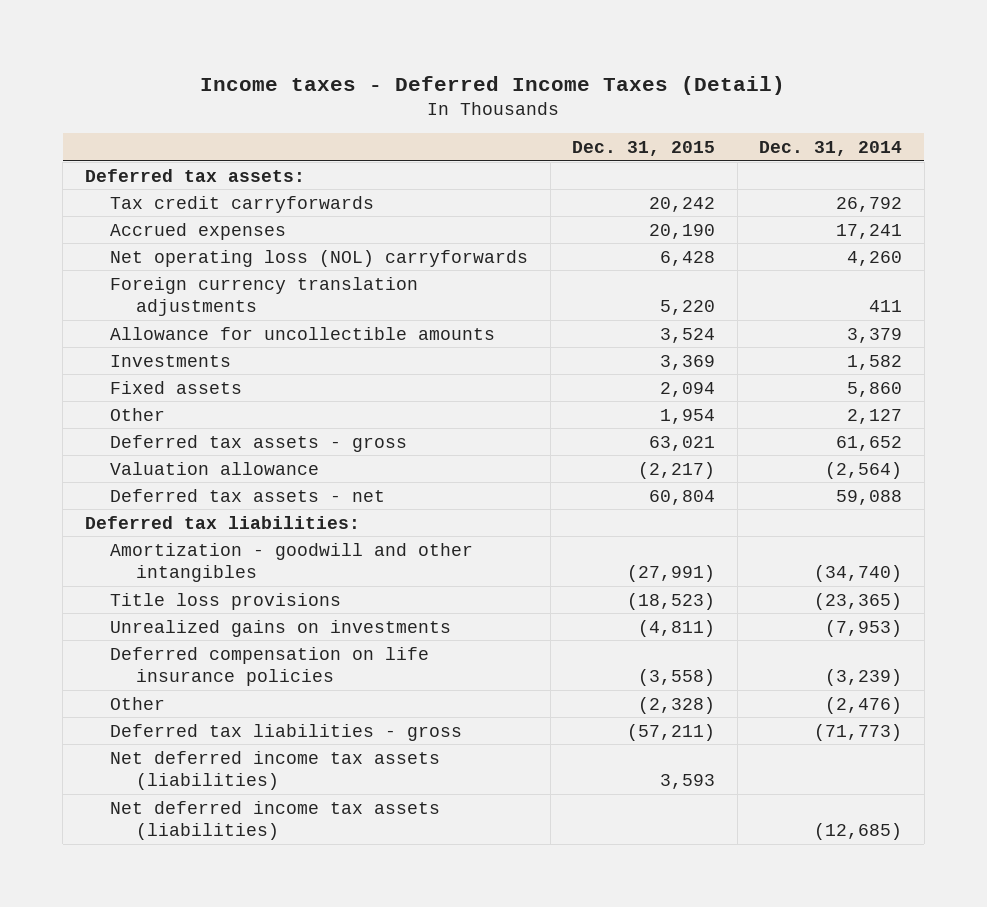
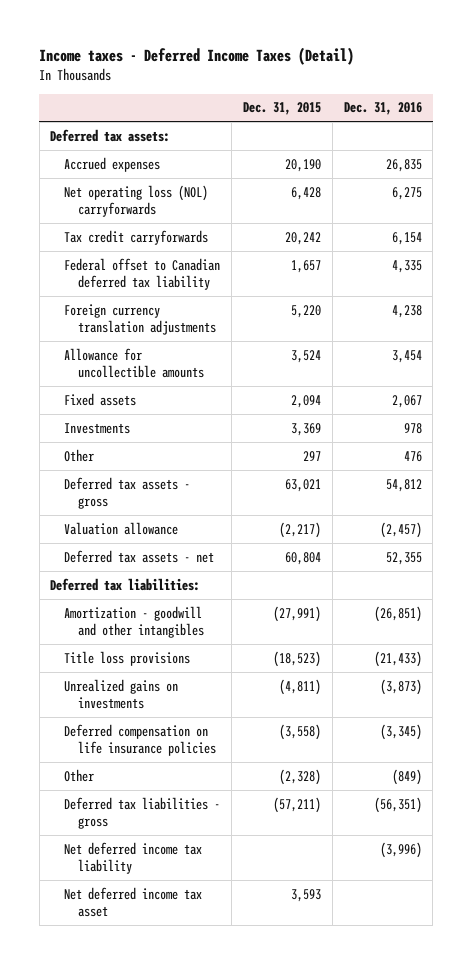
- | Dec. 31, 2015 | Dec. 31, 2014
+ | Dec. 31, 2015 | Dec. 31, 2016
moved down: Tax credit carryforwards | 20,242 | 6,154
+ Federal offset to Canadian deferred tax liability | 1,657 | 4,335
- Other | 1,954 | 2,127
moved down: Investments | 3,369 | 978
+ Other | 297 | 476
- Net deferred income tax assets (liabilities) | 3,593 |
- Net deferred income tax assets (liabilities) | | (12,685)
+ Net deferred income tax liability | | (3,996)
+ Net deferred income tax asset | 3,593 |

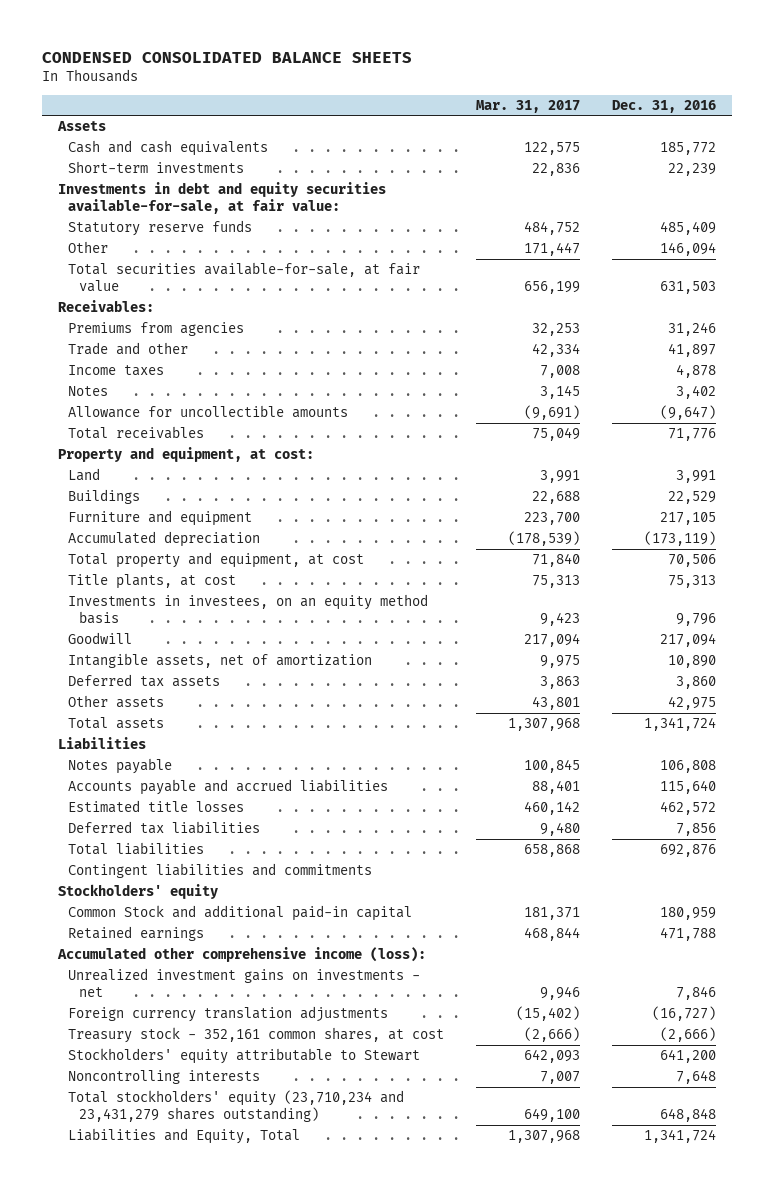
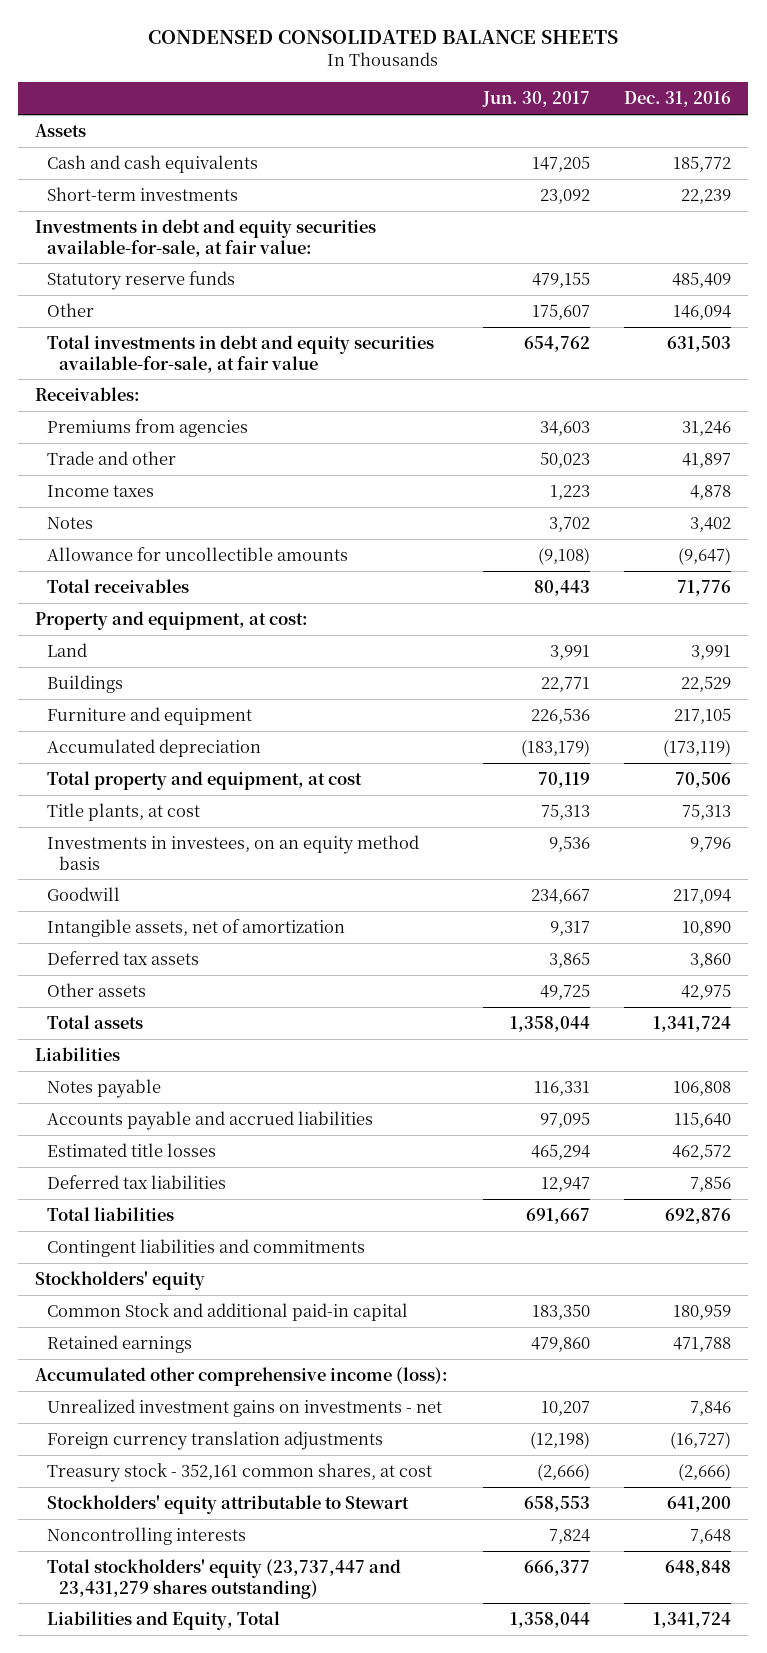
- | Mar. 31, 2017 | Dec. 31, 2016
+ | Jun. 30, 2017 | Dec. 31, 2016
- Total securities available-for-sale, at fair value | 656,199 | 631,503
+ Total investments in debt and equity securities available-for-sale, at fair value | 654,762 | 631,503
- Total stockholders' equity (23,710,234 and 23,431,279 shares outstanding) | 649,100 | 648,848
+ Total stockholders' equity (23,737,447 and 23,431,279 shares outstanding) | 666,377 | 648,848

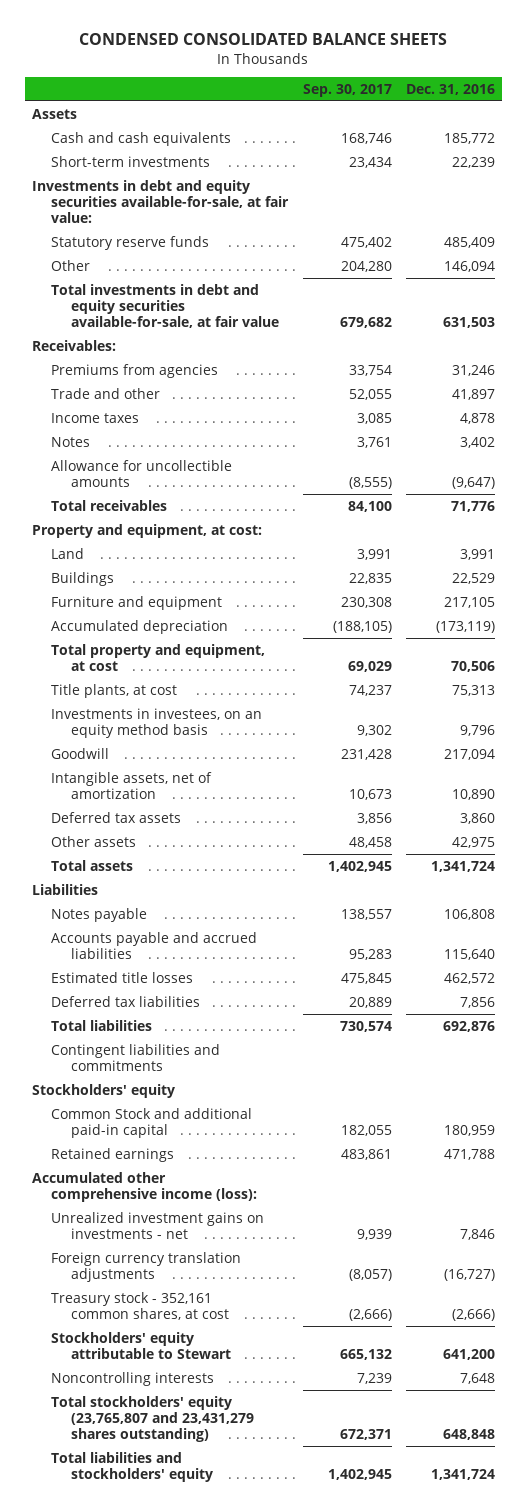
- | Jun. 30, 2017 | Dec. 31, 2016
+ | Sep. 30, 2017 | Dec. 31, 2016
- Total stockholders' equity (23,737,447 and 23,431,279 shares outstanding) | 666,377 | 648,848
- Liabilities and Equity, Total | 1,358,044 | 1,341,724
+ Total stockholders' equity (23,765,807 and 23,431,279 shares outstanding) | 672,371 | 648,848
+ Total liabilities and stockholders' equity | 1,402,945 | 1,341,724

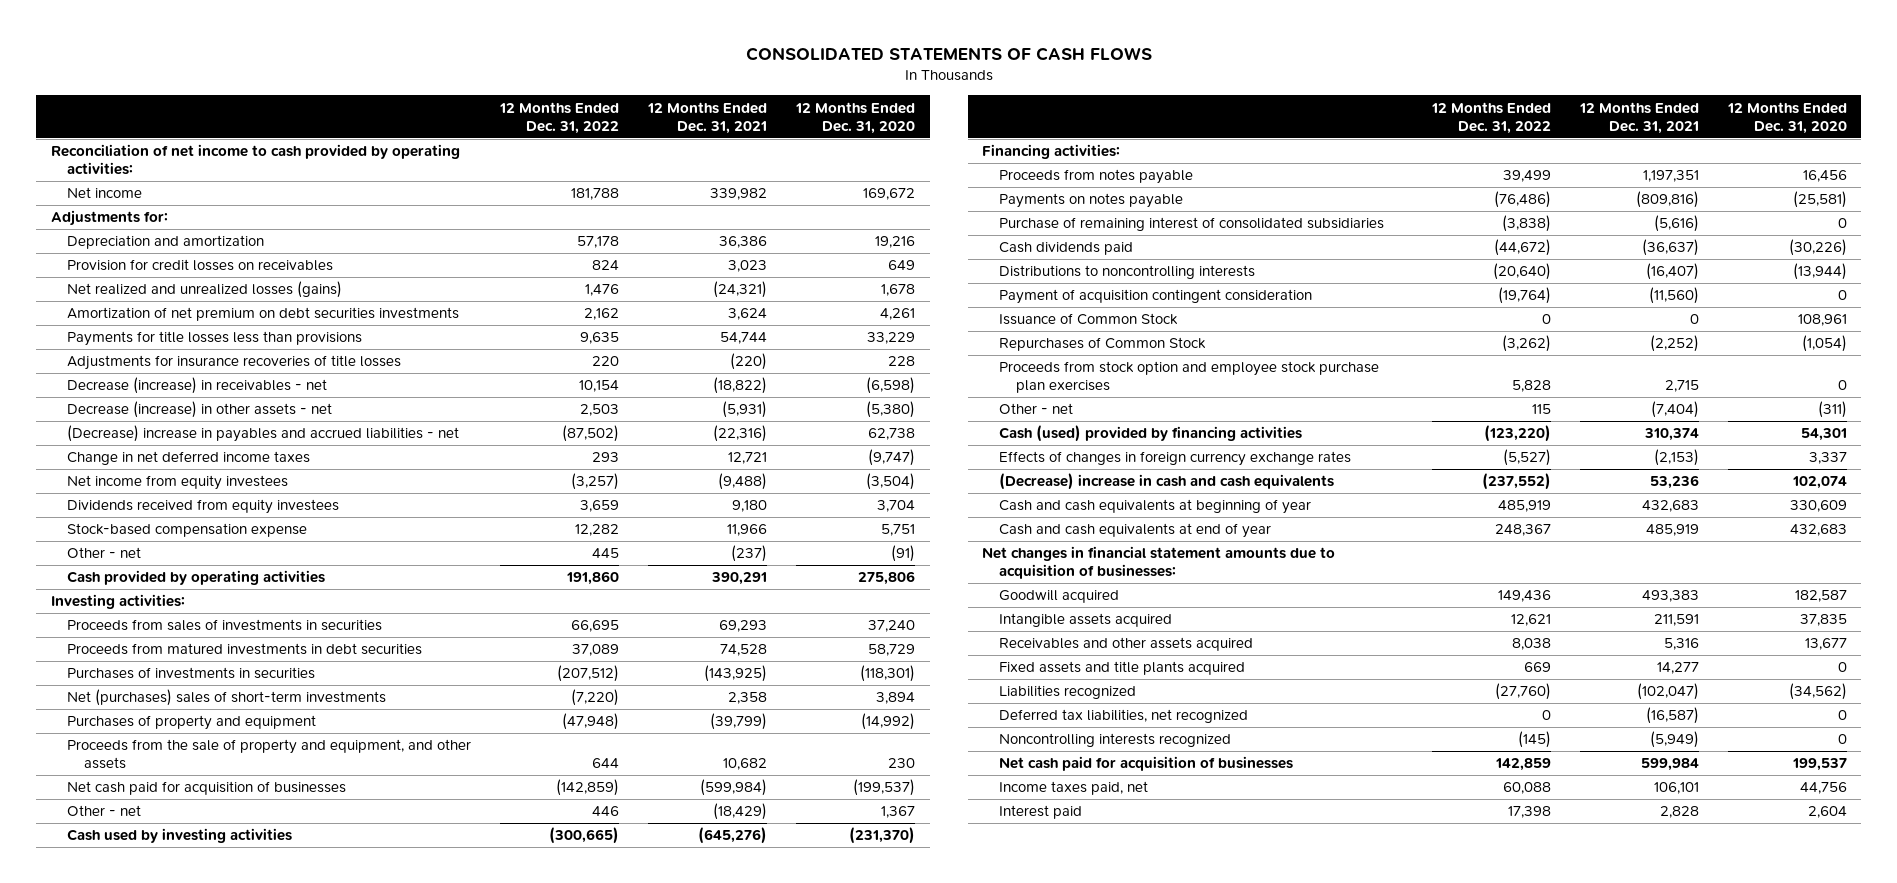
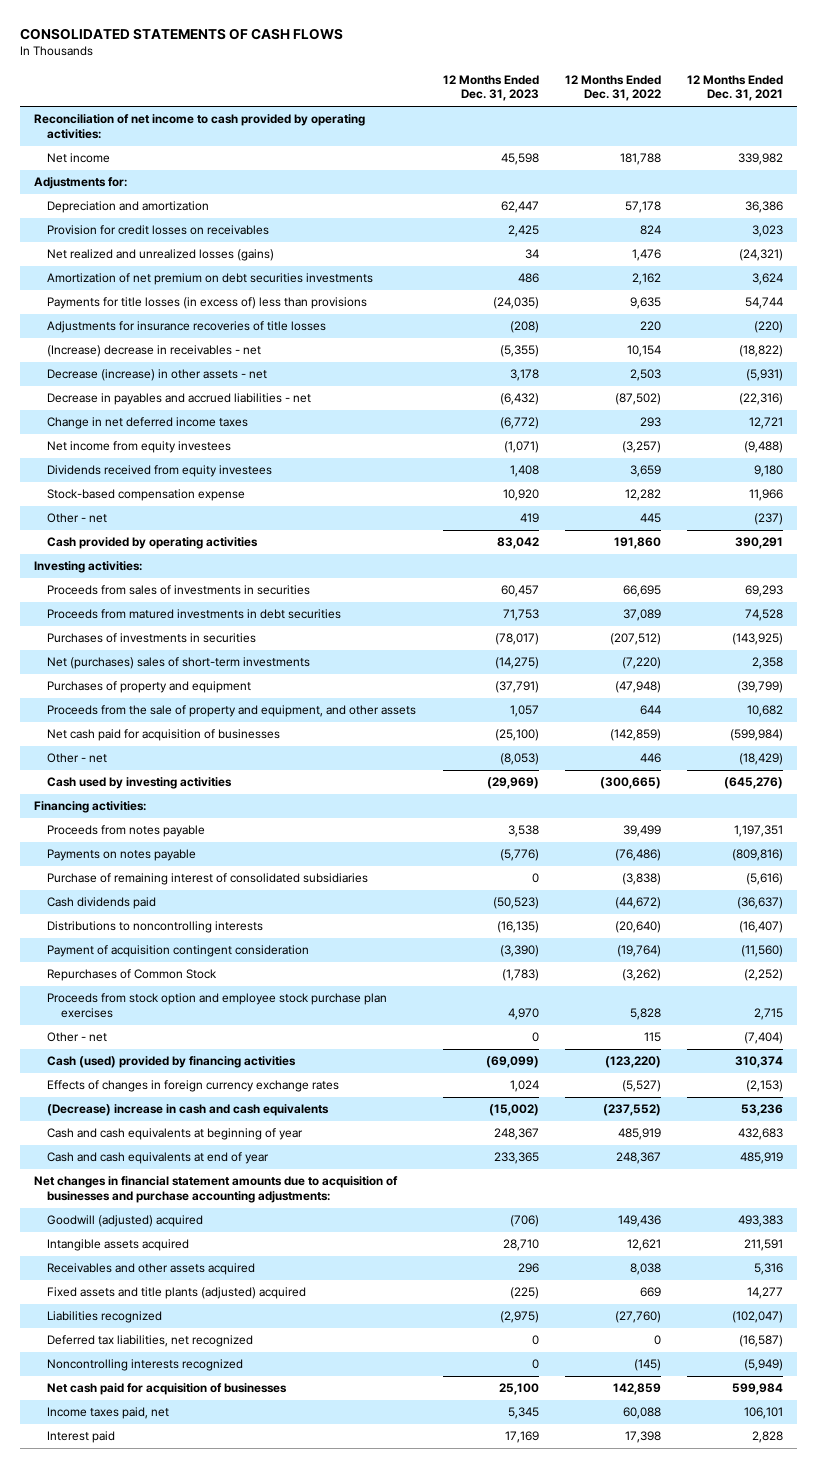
- | 12 Months Ended Dec. 31, 2022 | 12 Months Ended Dec. 31, 2021 | 12 Months Ended Dec. 31, 2020
+ | 12 Months Ended Dec. 31, 2023 | 12 Months Ended Dec. 31, 2022 | 12 Months Ended Dec. 31, 2021
- Payments for title losses less than provisions | 9,635 | 54,744 | 33,229
+ Payments for title losses (in excess of) less than provisions | (24,035) | 9,635 | 54,744
- Decrease (increase) in receivables - net | 10,154 | (18,822) | (6,598)
+ (Increase) decrease in receivables - net | (5,355) | 10,154 | (18,822)
- (Decrease) increase in payables and accrued liabilities - net | (87,502) | (22,316) | 62,738
+ Decrease in payables and accrued liabilities - net | (6,432) | (87,502) | (22,316)
- Issuance of Common Stock | 0 | 0 | 108,961
- Net changes in financial statement amounts due to acquisition of businesses:
- Goodwill acquired | 149,436 | 493,383 | 182,587
+ Net changes in financial statement amounts due to acquisition of businesses and purchase accounting adjustments:
+ Goodwill (adjusted) acquired | (706) | 149,436 | 493,383
- Fixed assets and title plants acquired | 669 | 14,277 | 0
+ Fixed assets and title plants (adjusted) acquired | (225) | 669 | 14,277

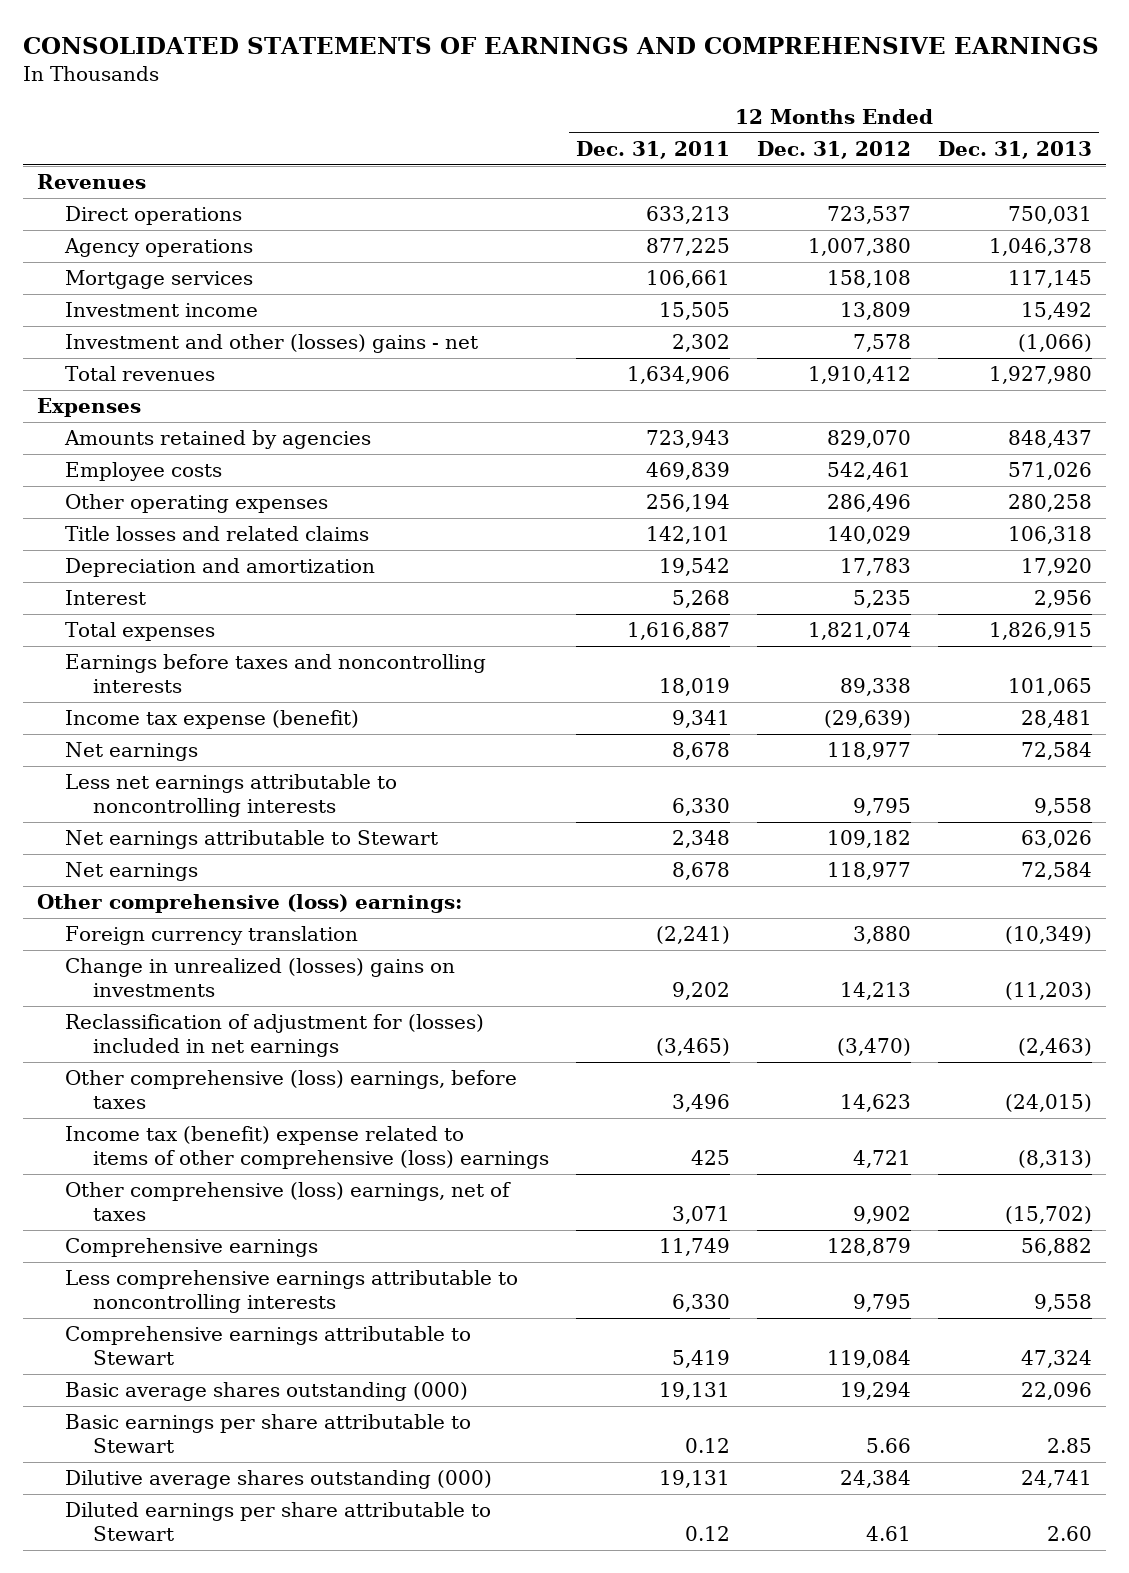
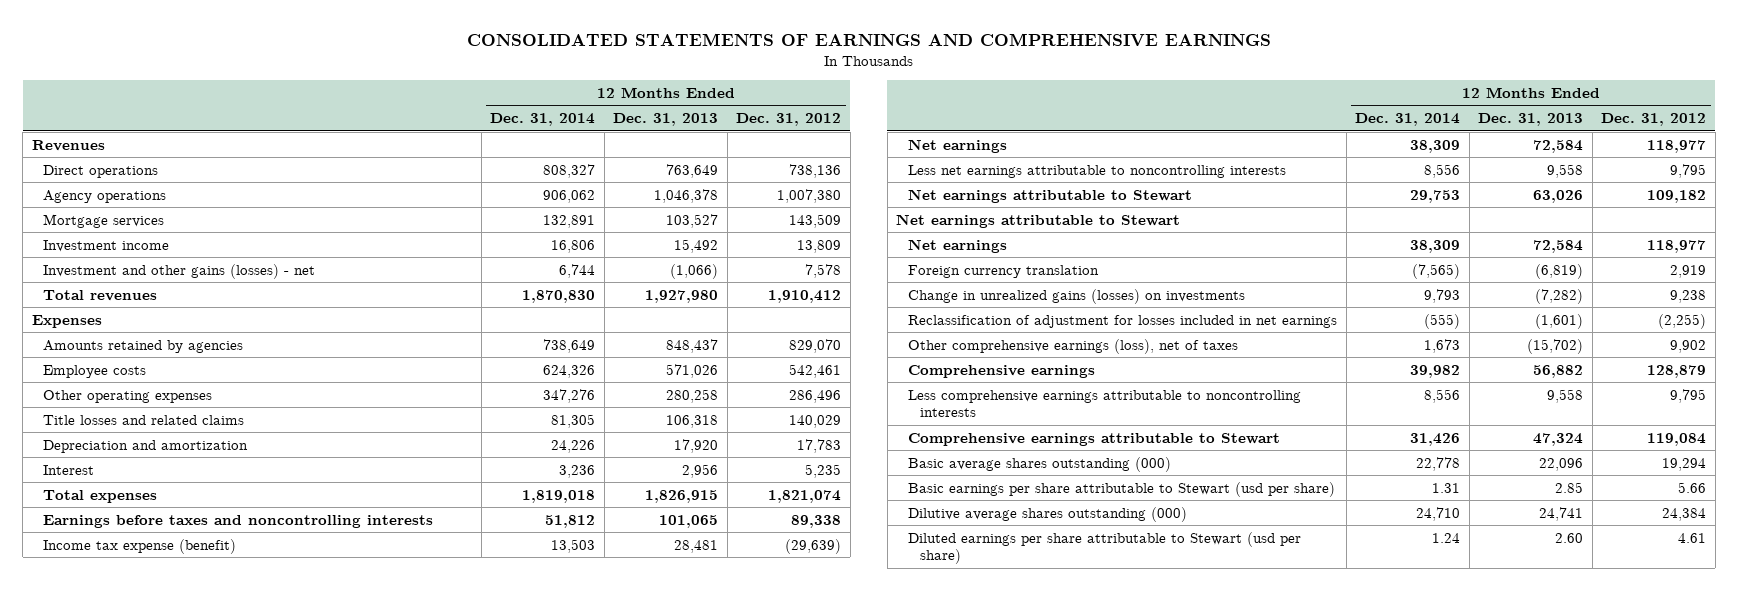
- | 12 Months Ended Dec. 31, 2011 | 12 Months Ended Dec. 31, 2012 | 12 Months Ended Dec. 31, 2013
+ | 12 Months Ended Dec. 31, 2014 | 12 Months Ended Dec. 31, 2013 | 12 Months Ended Dec. 31, 2012
- Direct operations | 633,213 | 723,537 | 750,031
+ Direct operations | 808,327 | 763,649 | 738,136
- Mortgage services | 106,661 | 158,108 | 117,145
+ Mortgage services | 132,891 | 103,527 | 143,509
- Investment and other (losses) gains - net | 2,302 | 7,578 | (1,066)
+ Investment and other gains (losses) - net | 6,744 | (1,066) | 7,578
+ Net earnings attributable to Stewart
- Other comprehensive (loss) earnings:
- Foreign currency translation | (2,241) | 3,880 | (10,349)
- Change in unrealized (losses) gains on investments | 9,202 | 14,213 | (11,203)
- Reclassification of adjustment for (losses) included in net earnings | (3,465) | (3,470) | (2,463)
- Other comprehensive (loss) earnings, before taxes | 3,496 | 14,623 | (24,015)
- Income tax (benefit) expense related to items of other comprehensive (loss) earnings | 425 | 4,721 | (8,313)
- Other comprehensive (loss) earnings, net of taxes | 3,071 | 9,902 | (15,702)
+ Foreign currency translation | (7,565) | (6,819) | 2,919
+ Change in unrealized gains (losses) on investments | 9,793 | (7,282) | 9,238
+ Reclassification of adjustment for losses included in net earnings | (555) | (1,601) | (2,255)
+ Other comprehensive earnings (loss), net of taxes | 1,673 | (15,702) | 9,902
- Basic earnings per share attributable to Stewart | 0.12 | 5.66 | 2.85
+ Basic earnings per share attributable to Stewart (usd per share) | 1.31 | 2.85 | 5.66
- Diluted earnings per share attributable to Stewart | 0.12 | 4.61 | 2.60
+ Diluted earnings per share attributable to Stewart (usd per share) | 1.24 | 2.60 | 4.61

